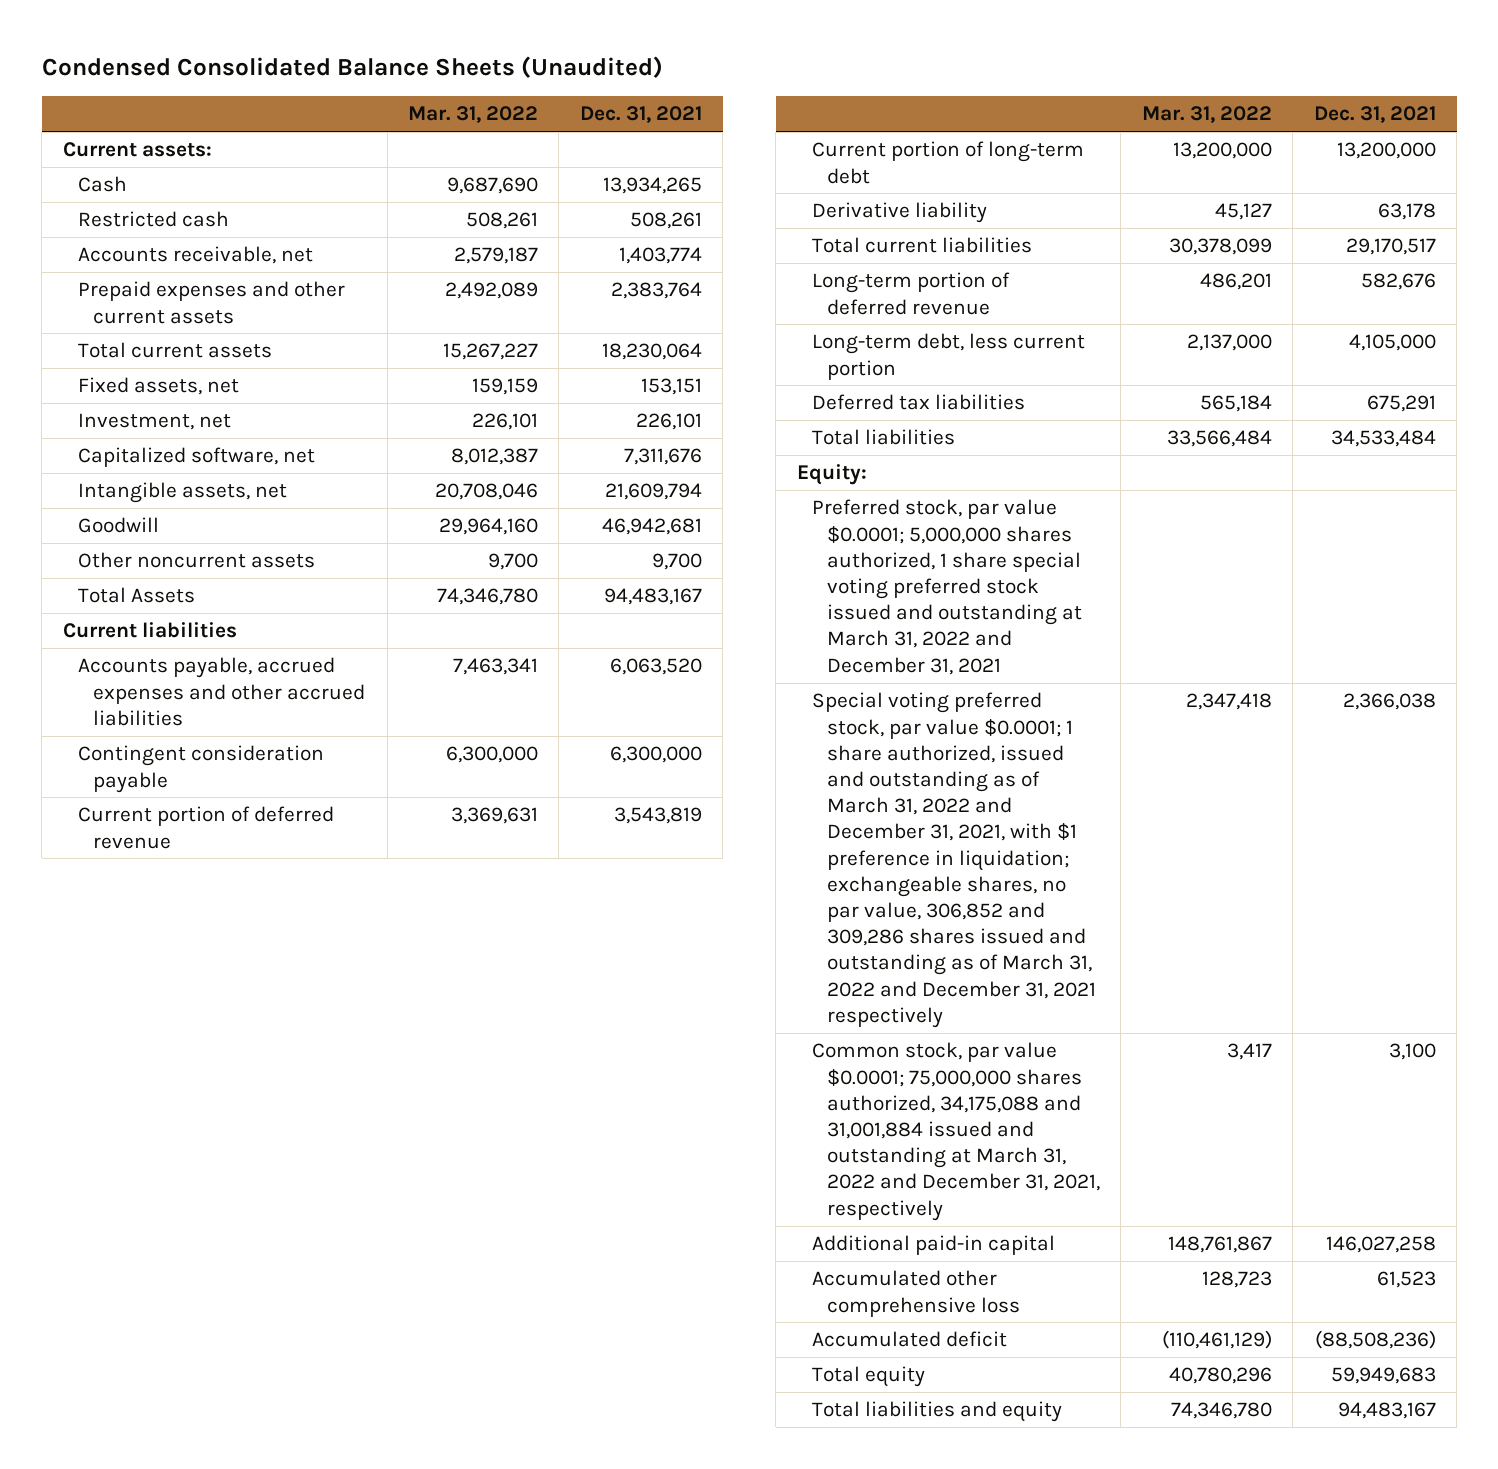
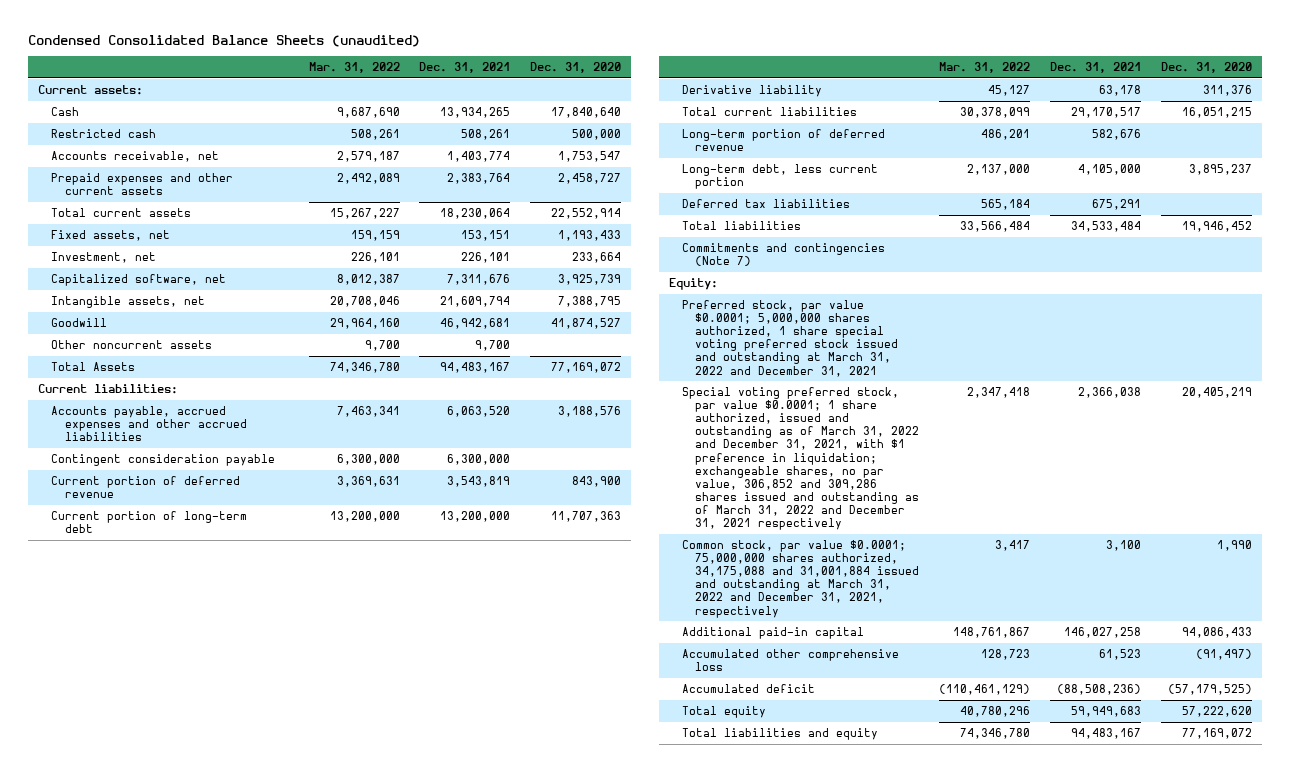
- Condensed Consolidated Balance Sheets (Unaudited)
+ Condensed Consolidated Balance Sheets (unaudited)
- | Mar. 31, 2022 | Dec. 31, 2021
+ | Mar. 31, 2022 | Dec. 31, 2021 | Dec. 31, 2020
- Current liabilities
+ Current liabilities:
+ Commitments and contingencies (Note 7)

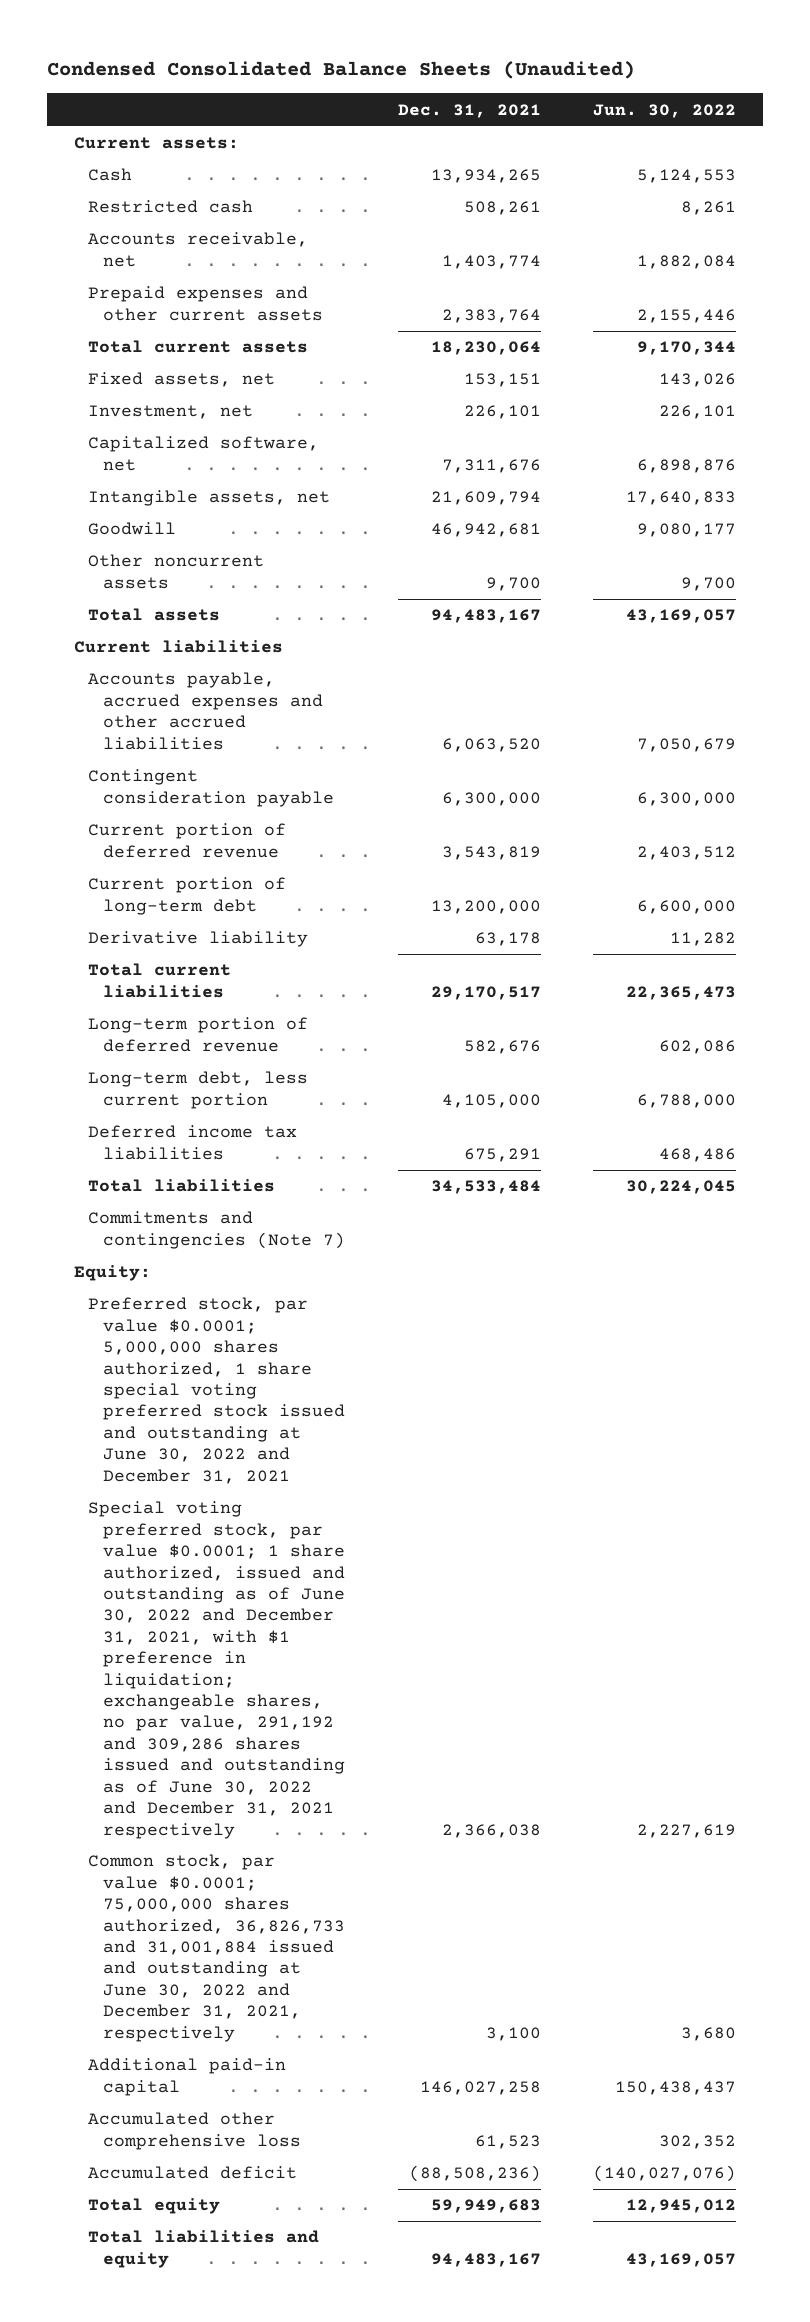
- Condensed Consolidated Balance Sheets (unaudited)
+ Condensed Consolidated Balance Sheets (Unaudited)
- | Mar. 31, 2022 | Dec. 31, 2021 | Dec. 31, 2020
+ | Dec. 31, 2021 | Jun. 30, 2022
- Total Assets | 74,346,780 | 94,483,167 | 77,169,072
- Current liabilities:
+ Total assets | 94,483,167 | 43,169,057
+ Current liabilities
- Deferred tax liabilities | 565,184 | 675,291 |
+ Deferred income tax liabilities | 675,291 | 468,486
- Preferred stock, par value $0.0001; 5,000,000 shares authorized, 1 share special voting preferred stock issued and outstanding at March 31, 2022 and December 31, 2021
- Special voting preferred stock, par value $0.0001; 1 share authorized, issued and outstanding as of March 31, 2022 and December 31, 2021, with $1 preference in liquidation; exchangeable shares, no par value, 306,852 and 309,286 shares issued and outstanding as of March 31, 2022 and December 31, 2021 respectively | 2,347,418 | 2,366,038 | 20,405,219
- Common stock, par value $0.0001; 75,000,000 shares authorized, 34,175,088 and 31,001,884 issued and outstanding at March 31, 2022 and December 31, 2021, respectively | 3,417 | 3,100 | 1,990
+ Preferred stock, par value $0.0001; 5,000,000 shares authorized, 1 share special voting preferred stock issued and outstanding at June 30, 2022 and December 31, 2021
+ Special voting preferred stock, par value $0.0001; 1 share authorized, issued and outstanding as of June 30, 2022 and December 31, 2021, with $1 preference in liquidation; exchangeable shares, no par value, 291,192 and 309,286 shares issued and outstanding as of June 30, 2022 and December 31, 2021 respectively | 2,366,038 | 2,227,619
+ Common stock, par value $0.0001; 75,000,000 shares authorized, 36,826,733 and 31,001,884 issued and outstanding at June 30, 2022 and December 31, 2021, respectively | 3,100 | 3,680

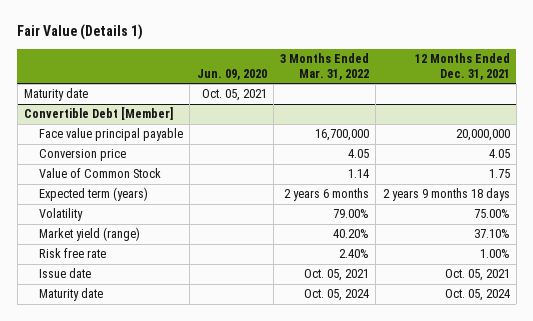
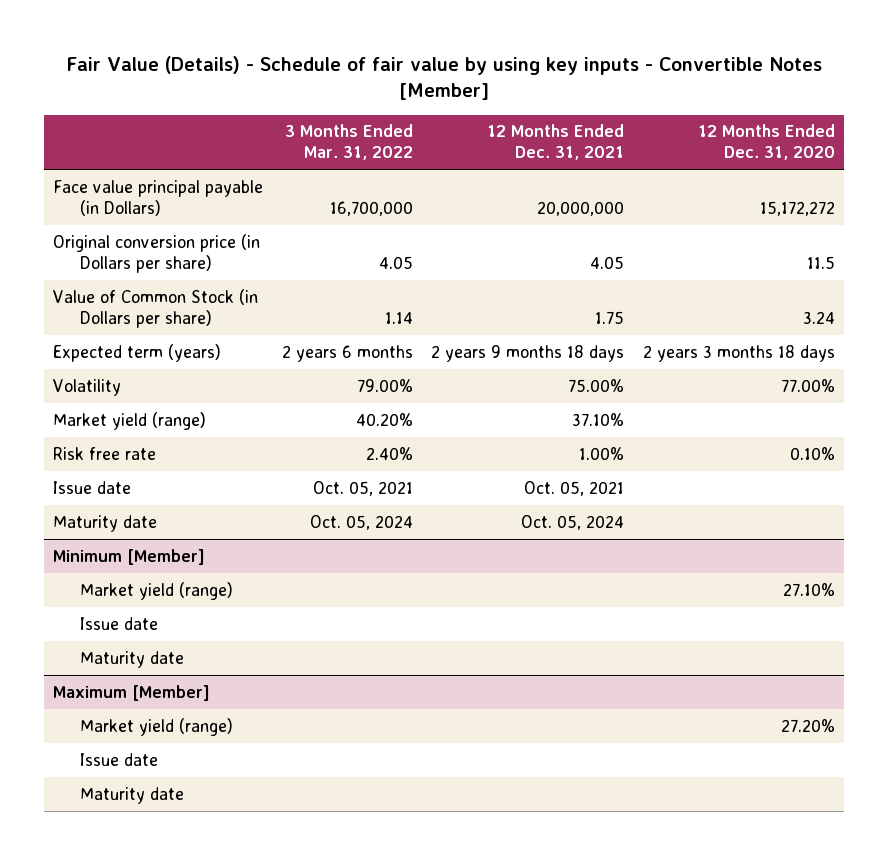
- Fair Value (Details 1)
+ Fair Value (Details) - Schedule of fair value by using key inputs - Convertible Notes [Member]
- | Jun. 09, 2020 | 3 Months Ended Mar. 31, 2022 | 12 Months Ended Dec. 31, 2021
+ | 3 Months Ended Mar. 31, 2022 | 12 Months Ended Dec. 31, 2021 | 12 Months Ended Dec. 31, 2020
- Maturity date | Oct. 05, 2021 | |
- Convertible Debt [Member]
- Face value principal payable | | 16,700,000 | 20,000,000
- Conversion price | | 4.05 | 4.05
- Value of Common Stock | | 1.14 | 1.75
+ Face value principal payable (in Dollars) | 16,700,000 | 20,000,000 | 15,172,272
+ Original conversion price (in Dollars per share) | 4.05 | 4.05 | 11.5
+ Value of Common Stock (in Dollars per share) | 1.14 | 1.75 | 3.24
+ Minimum [Member]
+ Market yield (range) | | | 27.10%
+ Issue date
+ Maturity date
+ Maximum [Member]
+ Market yield (range) | | | 27.20%
+ Issue date
+ Maturity date

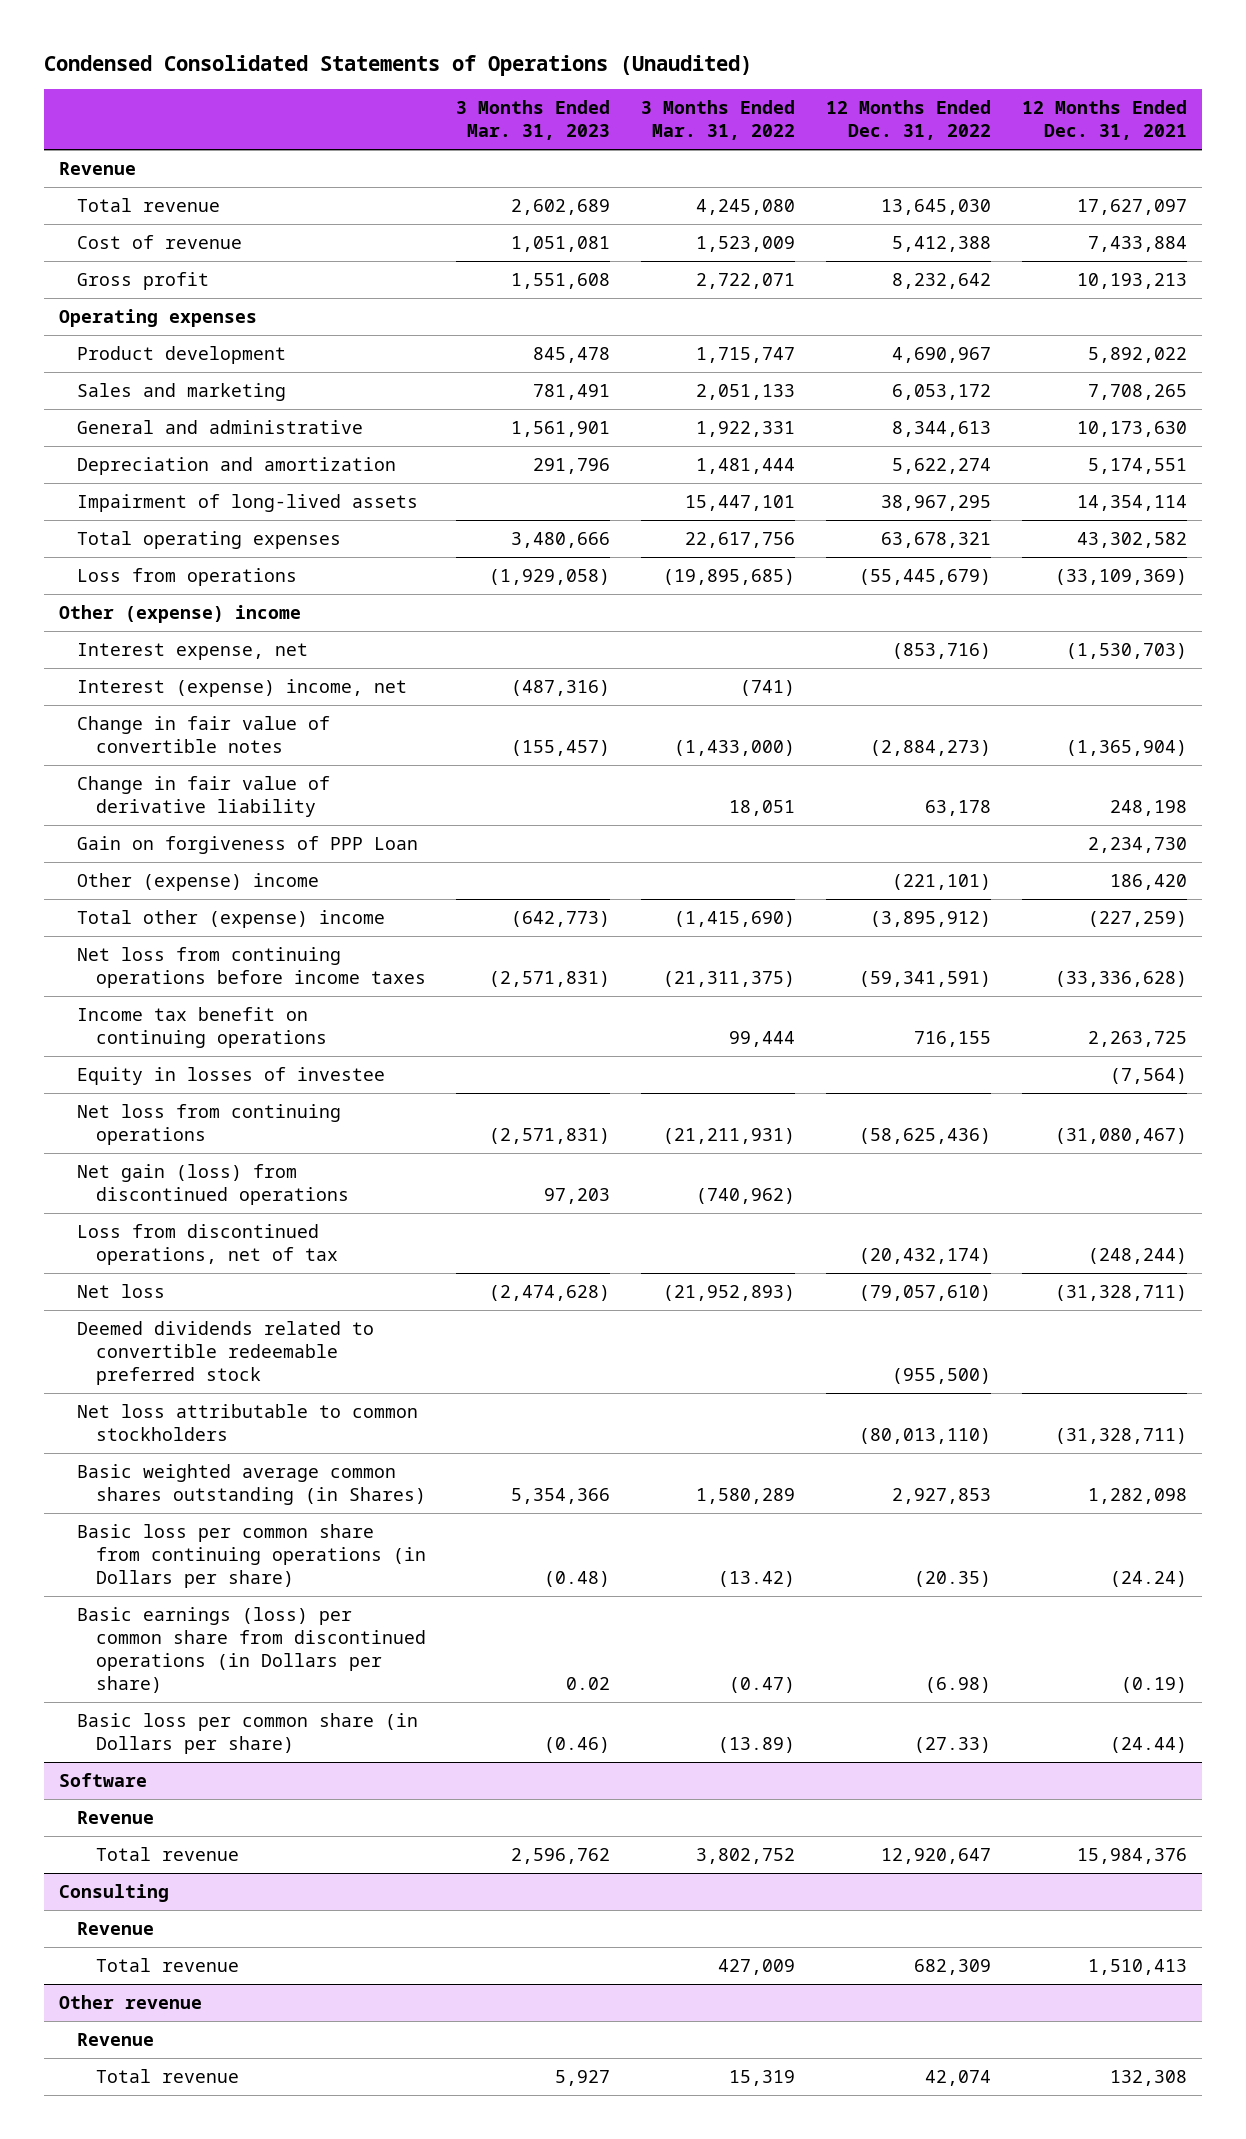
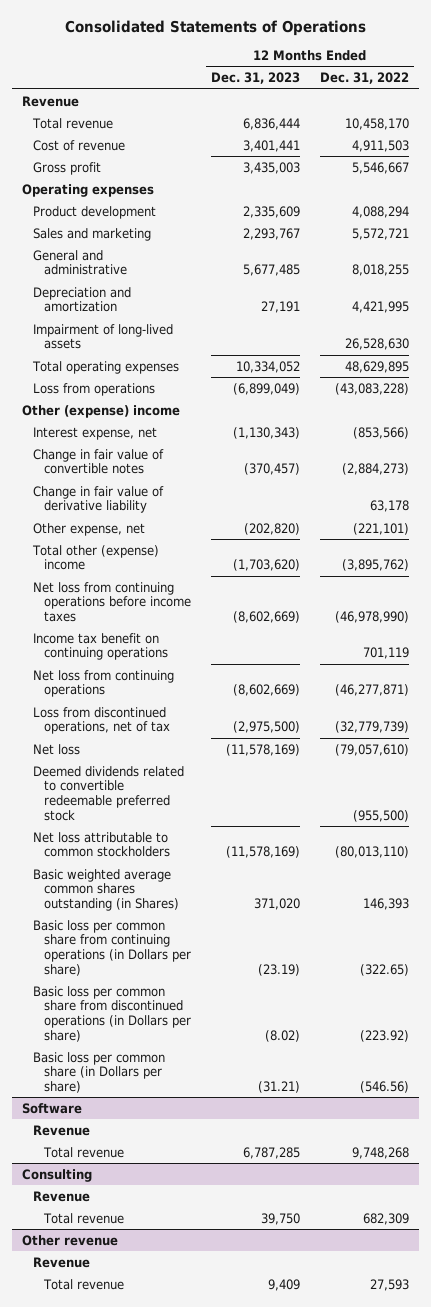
- Condensed Consolidated Statements of Operations (Unaudited)
+ Consolidated Statements of Operations
- | 3 Months Ended Mar. 31, 2023 | 3 Months Ended Mar. 31, 2022 | 12 Months Ended Dec. 31, 2022 | 12 Months Ended Dec. 31, 2021
+ | 12 Months Ended Dec. 31, 2023 | 12 Months Ended Dec. 31, 2022
- Total revenue | 2,602,689 | 4,245,080 | 13,645,030 | 17,627,097
- Cost of revenue | 1,051,081 | 1,523,009 | 5,412,388 | 7,433,884
- Gross profit | 1,551,608 | 2,722,071 | 8,232,642 | 10,193,213
+ Total revenue | 6,836,444 | 10,458,170
+ Cost of revenue | 3,401,441 | 4,911,503
+ Gross profit | 3,435,003 | 5,546,667
- Product development | 845,478 | 1,715,747 | 4,690,967 | 5,892,022
- Sales and marketing | 781,491 | 2,051,133 | 6,053,172 | 7,708,265
- General and administrative | 1,561,901 | 1,922,331 | 8,344,613 | 10,173,630
- Depreciation and amortization | 291,796 | 1,481,444 | 5,622,274 | 5,174,551
- Impairment of long-lived assets | | 15,447,101 | 38,967,295 | 14,354,114
- Total operating expenses | 3,480,666 | 22,617,756 | 63,678,321 | 43,302,582
- Loss from operations | (1,929,058) | (19,895,685) | (55,445,679) | (33,109,369)
+ Product development | 2,335,609 | 4,088,294
+ Sales and marketing | 2,293,767 | 5,572,721
+ General and administrative | 5,677,485 | 8,018,255
+ Depreciation and amortization | 27,191 | 4,421,995
+ Impairment of long-lived assets | | 26,528,630
+ Total operating expenses | 10,334,052 | 48,629,895
+ Loss from operations | (6,899,049) | (43,083,228)
- Interest expense, net | | | (853,716) | (1,530,703)
- Interest (expense) income, net | (487,316) | (741) | |
+ Interest expense, net | (1,130,343) | (853,566)
- Gain on forgiveness of PPP Loan | | | | 2,234,730
- Other (expense) income | | | (221,101) | 186,420
- Total other (expense) income | (642,773) | (1,415,690) | (3,895,912) | (227,259)
- Net loss from continuing operations before income taxes | (2,571,831) | (21,311,375) | (59,341,591) | (33,336,628)
- Income tax benefit on continuing operations | | 99,444 | 716,155 | 2,263,725
- Equity in losses of investee | | | | (7,564)
- Net loss from continuing operations | (2,571,831) | (21,211,931) | (58,625,436) | (31,080,467)
- Net gain (loss) from discontinued operations | 97,203 | (740,962) | |
- Loss from discontinued operations, net of tax | | | (20,432,174) | (248,244)
+ Other expense, net | (202,820) | (221,101)
+ Total other (expense) income | (1,703,620) | (3,895,762)
+ Net loss from continuing operations before income taxes | (8,602,669) | (46,978,990)
+ Income tax benefit on continuing operations | | 701,119
+ Net loss from continuing operations | (8,602,669) | (46,277,871)
+ Loss from discontinued operations, net of tax | (2,975,500) | (32,779,739)
- Basic weighted average common shares outstanding (in Shares) | 5,354,366 | 1,580,289 | 2,927,853 | 1,282,098
- Basic loss per common share from continuing operations (in Dollars per share) | (0.48) | (13.42) | (20.35) | (24.24)
- Basic earnings (loss) per common share from discontinued operations (in Dollars per share) | 0.02 | (0.47) | (6.98) | (0.19)
- Basic loss per common share (in Dollars per share) | (0.46) | (13.89) | (27.33) | (24.44)
+ Basic weighted average common shares outstanding (in Shares) | 371,020 | 146,393
+ Basic loss per common share from continuing operations (in Dollars per share) | (23.19) | (322.65)
+ Basic loss per common share from discontinued operations (in Dollars per share) | (8.02) | (223.92)
+ Basic loss per common share (in Dollars per share) | (31.21) | (546.56)
@ Software
- Total revenue | 2,596,762 | 3,802,752 | 12,920,647 | 15,984,376
+ Total revenue | 6,787,285 | 9,748,268
@ Other revenue
- Total revenue | 5,927 | 15,319 | 42,074 | 132,308
+ Total revenue | 9,409 | 27,593

